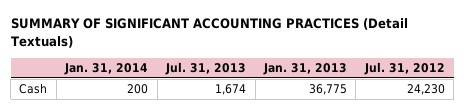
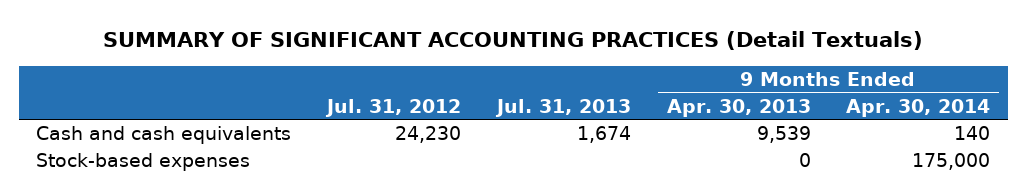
- | Jan. 31, 2014 | Jul. 31, 2013 | Jan. 31, 2013 | Jul. 31, 2012
+ | Jul. 31, 2012 | Jul. 31, 2013 | 9 Months Ended Apr. 30, 2013 | 9 Months Ended Apr. 30, 2014
- Cash | 200 | 1,674 | 36,775 | 24,230
+ Cash and cash equivalents | 24,230 | 1,674 | 9,539 | 140
+ Stock-based expenses | | | 0 | 175,000

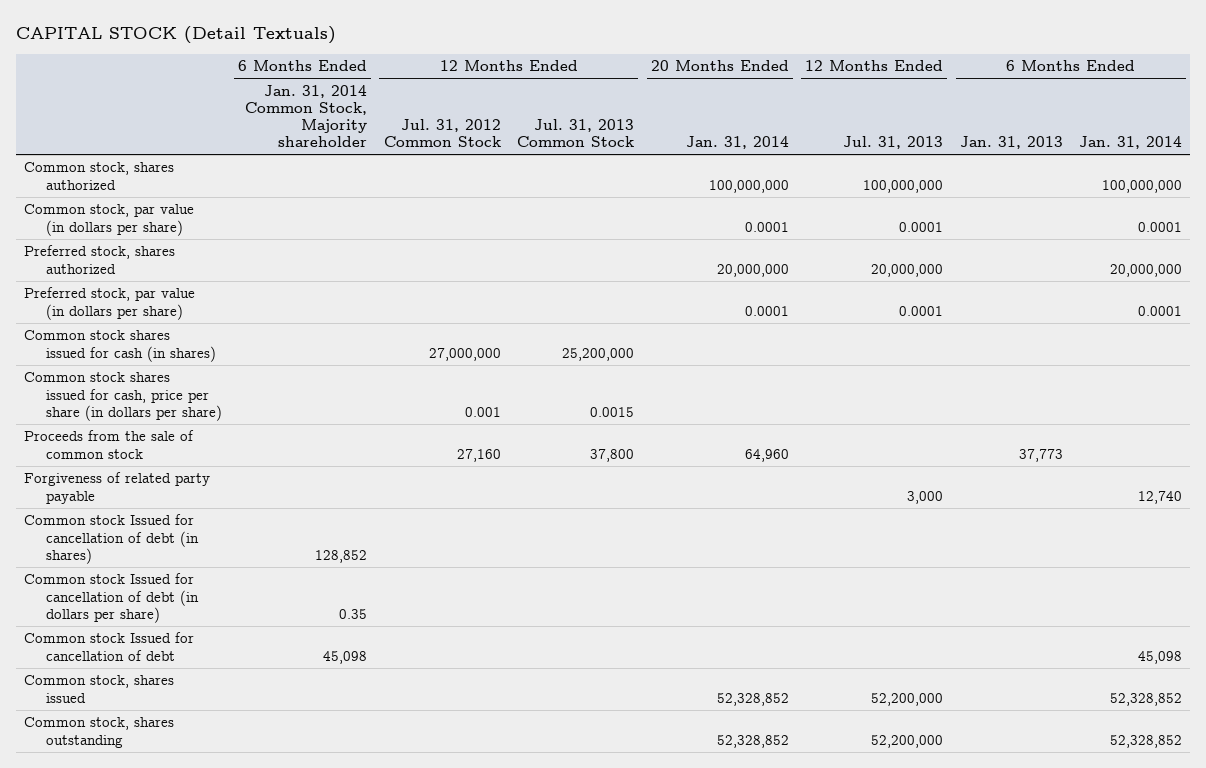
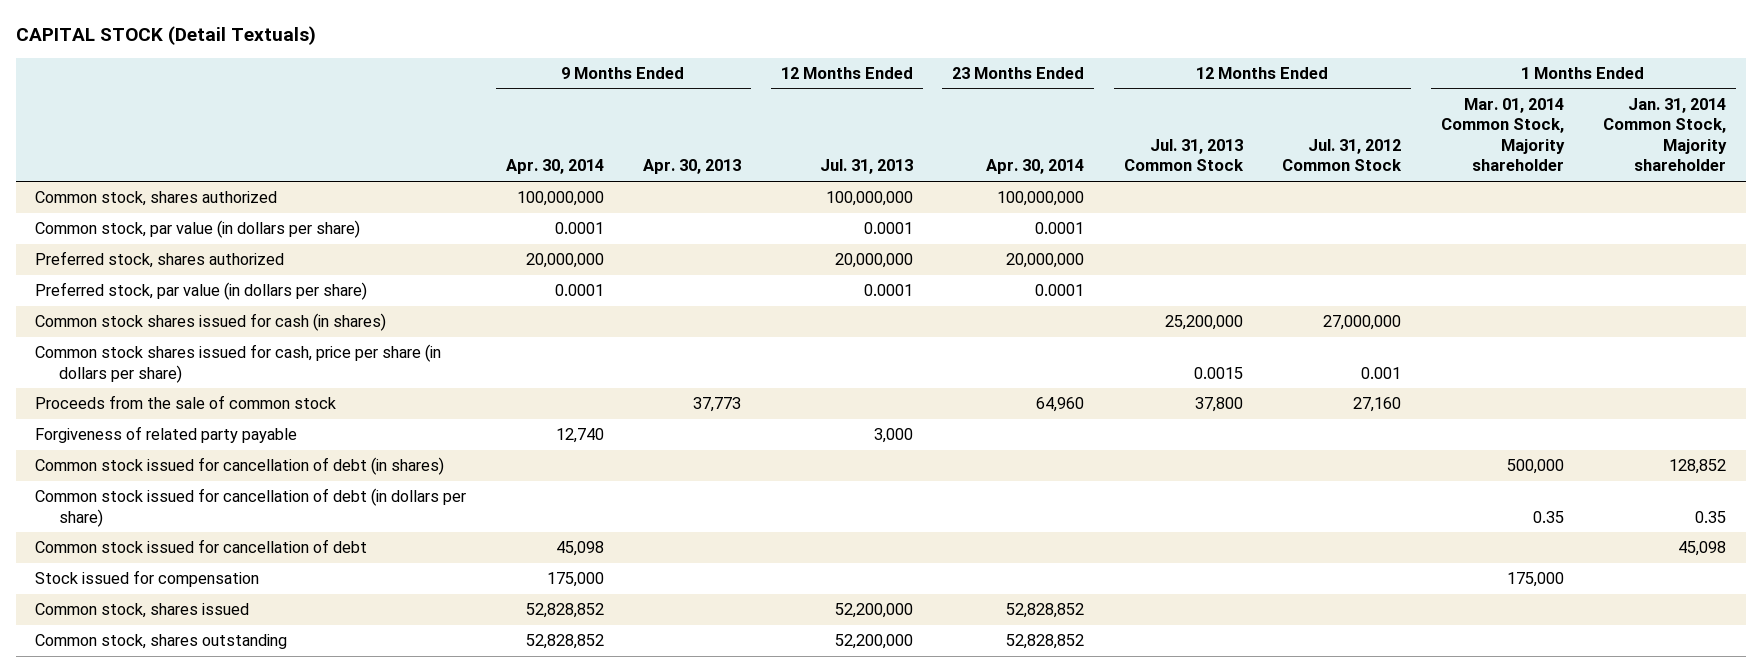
- | 6 Months Ended Jan. 31, 2014 Common Stock, Majority shareholder | 12 Months Ended Jul. 31, 2012 Common Stock | 12 Months Ended Jul. 31, 2013 Common Stock | 20 Months Ended Jan. 31, 2014 | 12 Months Ended Jul. 31, 2013 | 6 Months Ended Jan. 31, 2013 | 6 Months Ended Jan. 31, 2014
+ | 9 Months Ended Apr. 30, 2014 | 9 Months Ended Apr. 30, 2013 | 12 Months Ended Jul. 31, 2013 | 23 Months Ended Apr. 30, 2014 | 12 Months Ended Jul. 31, 2013 Common Stock | 12 Months Ended Jul. 31, 2012 Common Stock | 1 Months Ended Mar. 01, 2014 Common Stock, Majority shareholder | 1 Months Ended Jan. 31, 2014 Common Stock, Majority shareholder
- Common stock Issued for cancellation of debt (in shares) | 128,852 | | | | | |
- Common stock Issued for cancellation of debt (in dollars per share) | 0.35 | | | | | |
- Common stock Issued for cancellation of debt | 45,098 | | | | | | 45,098
+ Common stock issued for cancellation of debt (in shares) | | | | | | | 500,000 | 128,852
+ Common stock issued for cancellation of debt (in dollars per share) | | | | | | | 0.35 | 0.35
+ Common stock issued for cancellation of debt | 45,098 | | | | | | | 45,098
+ Stock issued for compensation | 175,000 | | | | | | 175,000 |

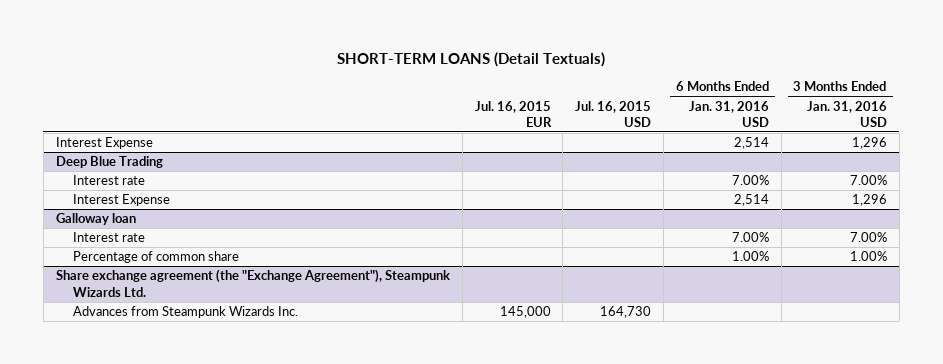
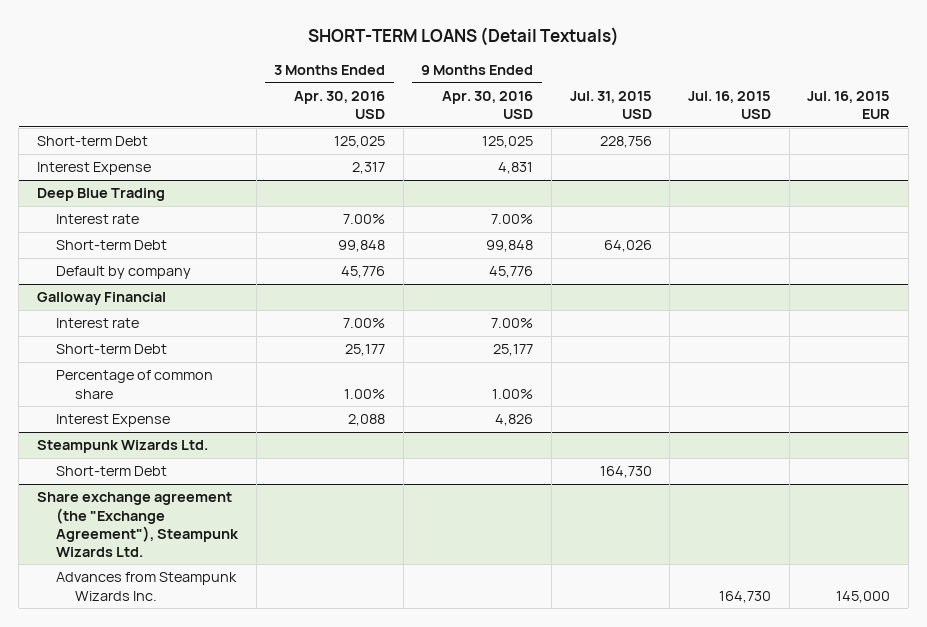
- | Jul. 16, 2015 EUR | Jul. 16, 2015 USD | 6 Months Ended Jan. 31, 2016 USD | 3 Months Ended Jan. 31, 2016 USD
+ | 3 Months Ended Apr. 30, 2016 USD | 9 Months Ended Apr. 30, 2016 USD | Jul. 31, 2015 USD | Jul. 16, 2015 USD | Jul. 16, 2015 EUR
+ Short-term Debt | 125,025 | 125,025 | 228,756 | |
@ Deep Blue Trading
- Interest Expense | | | 2,514 | 1,296
- Galloway loan
@ Deep Blue Trading
+ Short-term Debt | 99,848 | 99,848 | 64,026 | |
+ Default by company | 45,776 | 45,776 | | |
+ Galloway Financial
+ Short-term Debt | 25,177 | 25,177 | | |
+ Interest Expense | 2,088 | 4,826 | | |
+ Steampunk Wizards Ltd.
+ Short-term Debt | | | 164,730 | |

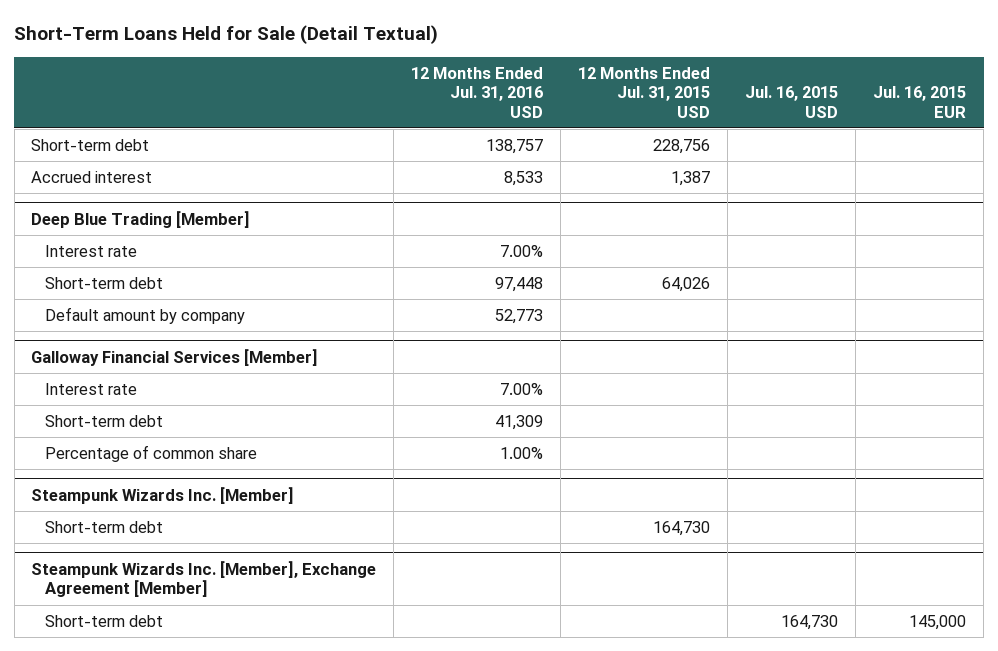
- SHORT-TERM LOANS (Detail Textuals)
+ Short-Term Loans Held for Sale (Detail Textual)
- | 3 Months Ended Apr. 30, 2016 USD | 9 Months Ended Apr. 30, 2016 USD | Jul. 31, 2015 USD | Jul. 16, 2015 USD | Jul. 16, 2015 EUR
+ | 12 Months Ended Jul. 31, 2016 USD | 12 Months Ended Jul. 31, 2015 USD | Jul. 16, 2015 USD | Jul. 16, 2015 EUR
- Short-term Debt | 125,025 | 125,025 | 228,756 | |
- Interest Expense | 2,317 | 4,831 | | |
- Deep Blue Trading
+ Short-term debt | 138,757 | 228,756 | |
+ Accrued interest | 8,533 | 1,387 | |
+ Deep Blue Trading [Member]
- Short-term Debt | 99,848 | 99,848 | 64,026 | |
- Default by company | 45,776 | 45,776 | | |
- Galloway Financial
+ Short-term debt | 97,448 | 64,026 | |
+ Default amount by company | 52,773 | | |
+ Galloway Financial Services [Member]
- Short-term Debt | 25,177 | 25,177 | | |
+ Short-term debt | 41,309 | | |
- Interest Expense | 2,088 | 4,826 | | |
- Steampunk Wizards Ltd.
- Short-term Debt | | | 164,730 | |
- Share exchange agreement (the "Exchange Agreement"), Steampunk Wizards Ltd.
- Advances from Steampunk Wizards Inc. | | | | 164,730 | 145,000
+ Steampunk Wizards Inc. [Member]
+ Short-term debt | | 164,730 | |
+ Steampunk Wizards Inc. [Member], Exchange Agreement [Member]
+ Short-term debt | | | 164,730 | 145,000

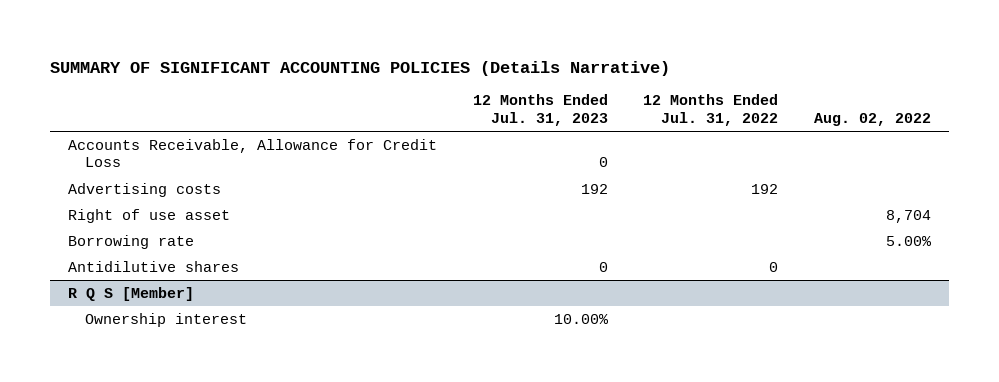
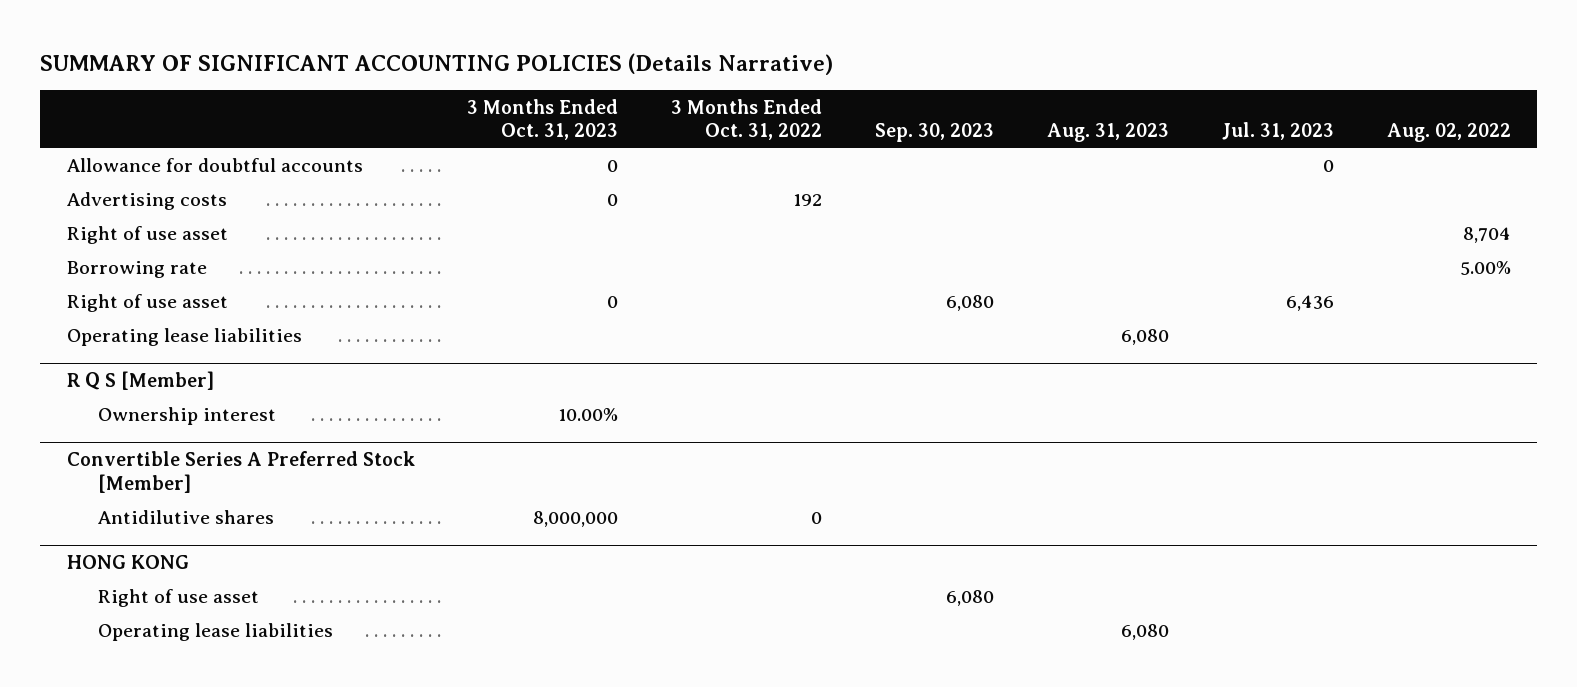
- | 12 Months Ended Jul. 31, 2023 | 12 Months Ended Jul. 31, 2022 | Aug. 02, 2022
+ | 3 Months Ended Oct. 31, 2023 | 3 Months Ended Oct. 31, 2022 | Sep. 30, 2023 | Aug. 31, 2023 | Jul. 31, 2023 | Aug. 02, 2022
- Accounts Receivable, Allowance for Credit Loss | 0 | |
+ Allowance for doubtful accounts | 0 | | | | 0 |
- Antidilutive shares | 0 | 0 |
+ Right of use asset | 0 | | 6,080 | | 6,436 |
+ Operating lease liabilities | | | | 6,080 | |
+ Convertible Series A Preferred Stock [Member]
+ Antidilutive shares | 8,000,000 | 0 | | | |
+ HONG KONG
+ Right of use asset | | | 6,080 | | |
+ Operating lease liabilities | | | | 6,080 | |

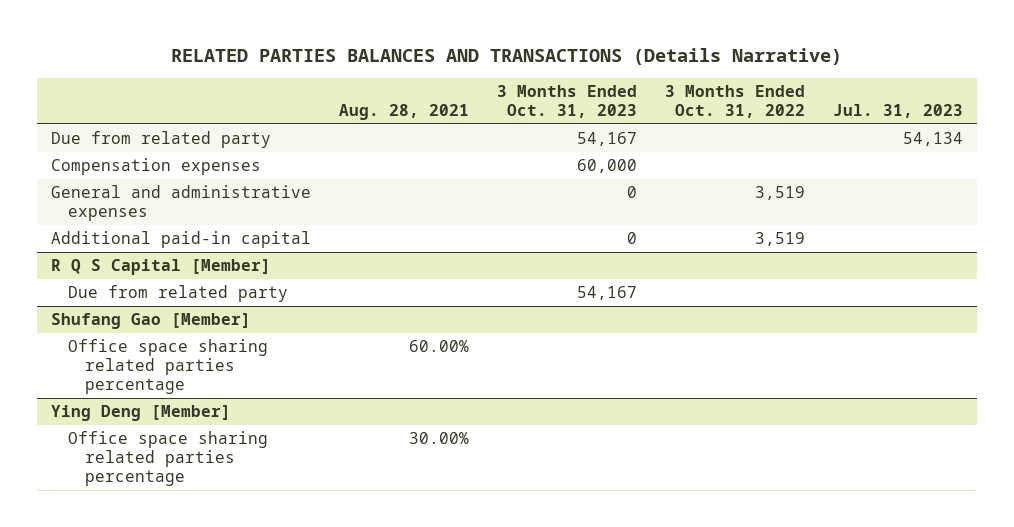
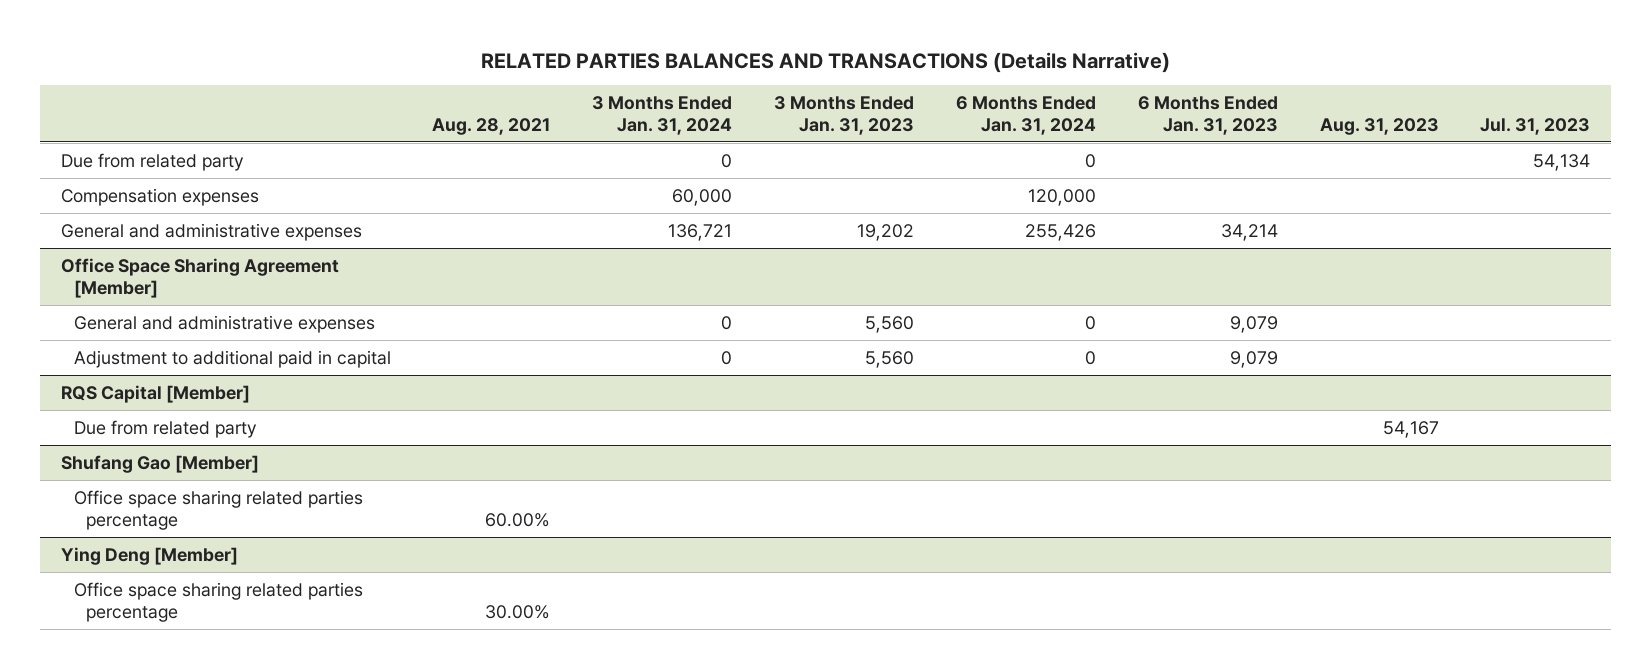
- | Aug. 28, 2021 | 3 Months Ended Oct. 31, 2023 | 3 Months Ended Oct. 31, 2022 | Jul. 31, 2023
+ | Aug. 28, 2021 | 3 Months Ended Jan. 31, 2024 | 3 Months Ended Jan. 31, 2023 | 6 Months Ended Jan. 31, 2024 | 6 Months Ended Jan. 31, 2023 | Aug. 31, 2023 | Jul. 31, 2023
- Additional paid-in capital | | 0 | 3,519 |
- R Q S Capital [Member]
+ Office Space Sharing Agreement [Member]
+ General and administrative expenses | | 0 | 5,560 | 0 | 9,079 | |
+ Adjustment to additional paid in capital | | 0 | 5,560 | 0 | 9,079 | |
+ RQS Capital [Member]

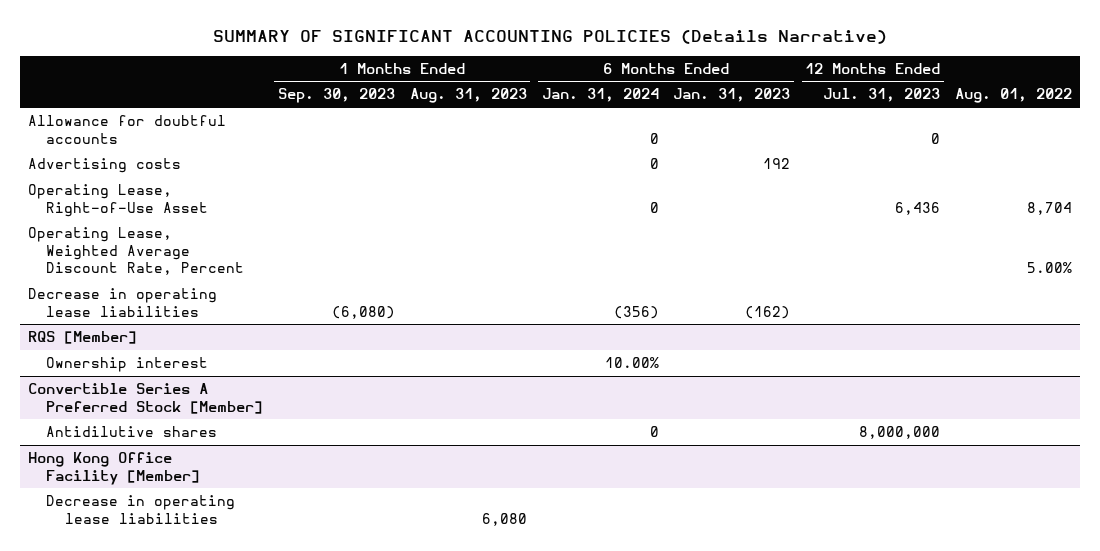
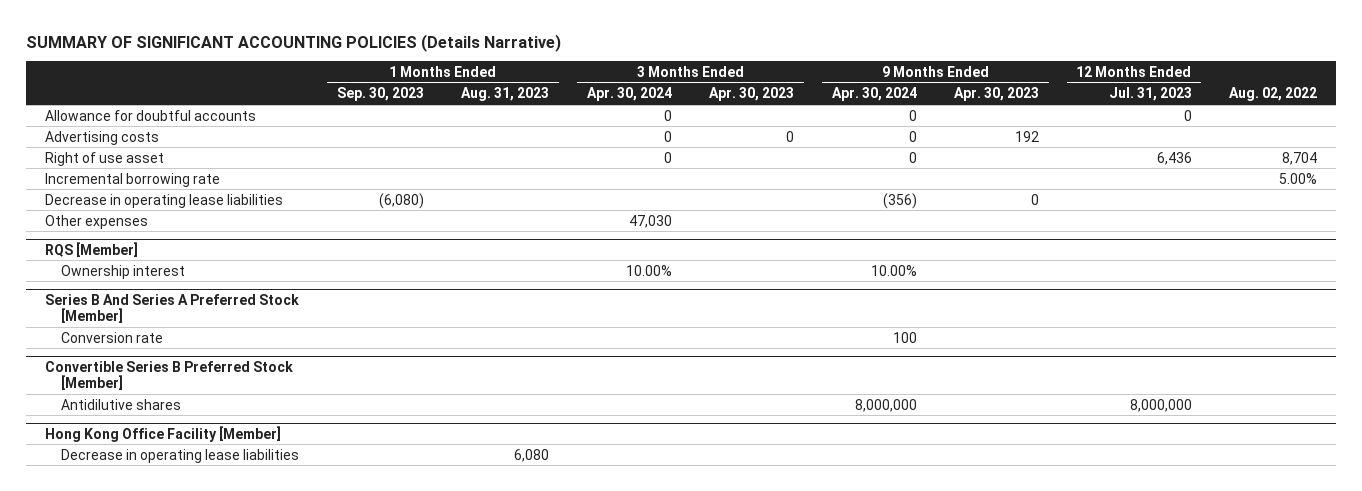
- | 1 Months Ended Sep. 30, 2023 | 1 Months Ended Aug. 31, 2023 | 6 Months Ended Jan. 31, 2024 | 6 Months Ended Jan. 31, 2023 | 12 Months Ended Jul. 31, 2023 | Aug. 01, 2022
+ | 1 Months Ended Sep. 30, 2023 | 1 Months Ended Aug. 31, 2023 | 3 Months Ended Apr. 30, 2024 | 3 Months Ended Apr. 30, 2023 | 9 Months Ended Apr. 30, 2024 | 9 Months Ended Apr. 30, 2023 | 12 Months Ended Jul. 31, 2023 | Aug. 02, 2022
- Operating Lease, Right-of-Use Asset | | | 0 | | 6,436 | 8,704
- Operating Lease, Weighted Average Discount Rate, Percent | | | | | | 5.00%
+ Right of use asset | | | 0 | | 0 | | 6,436 | 8,704
+ Incremental borrowing rate | | | | | | | | 5.00%
+ Other expenses | | | 47,030 | | | | |
- Convertible Series A Preferred Stock [Member]
+ Series B And Series A Preferred Stock [Member]
+ Conversion rate | | | | | 100 | | |
+ Convertible Series B Preferred Stock [Member]

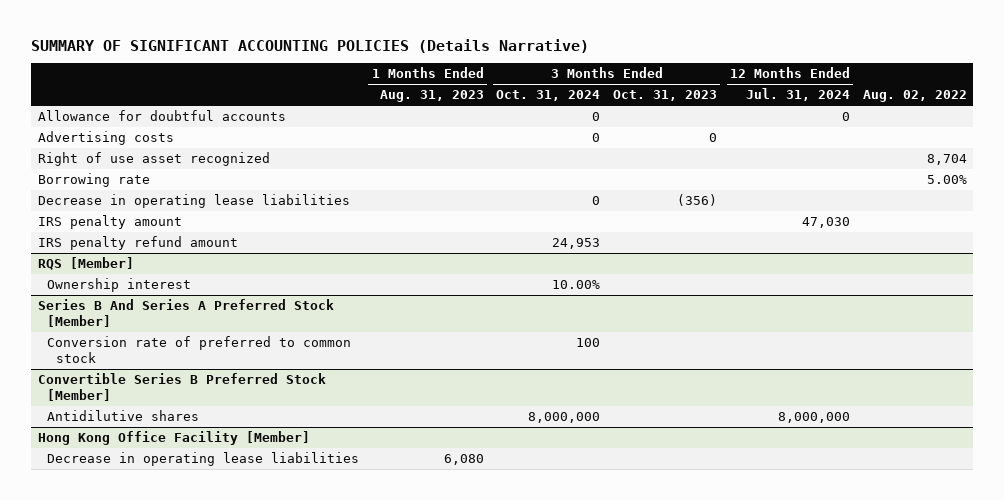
- | 1 Months Ended Sep. 30, 2023 | 1 Months Ended Aug. 31, 2023 | 3 Months Ended Apr. 30, 2024 | 3 Months Ended Apr. 30, 2023 | 9 Months Ended Apr. 30, 2024 | 9 Months Ended Apr. 30, 2023 | 12 Months Ended Jul. 31, 2023 | Aug. 02, 2022
+ | 1 Months Ended Aug. 31, 2023 | 3 Months Ended Oct. 31, 2024 | 3 Months Ended Oct. 31, 2023 | 12 Months Ended Jul. 31, 2024 | Aug. 02, 2022
- Right of use asset | | | 0 | | 0 | | 6,436 | 8,704
- Incremental borrowing rate | | | | | | | | 5.00%
+ Right of use asset recognized | | | | | 8,704
+ Borrowing rate | | | | | 5.00%
- Other expenses | | | 47,030 | | | | |
+ IRS penalty amount | | | | 47,030 |
+ IRS penalty refund amount | | 24,953 | | |
@ Series B And Series A Preferred Stock [Member]
- Conversion rate | | | | | 100 | | |
+ Conversion rate of preferred to common stock | | 100 | | |

